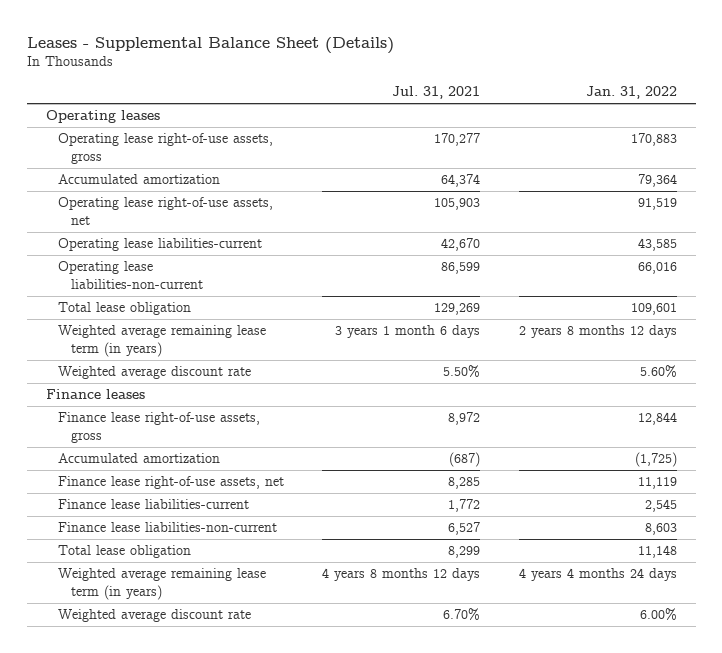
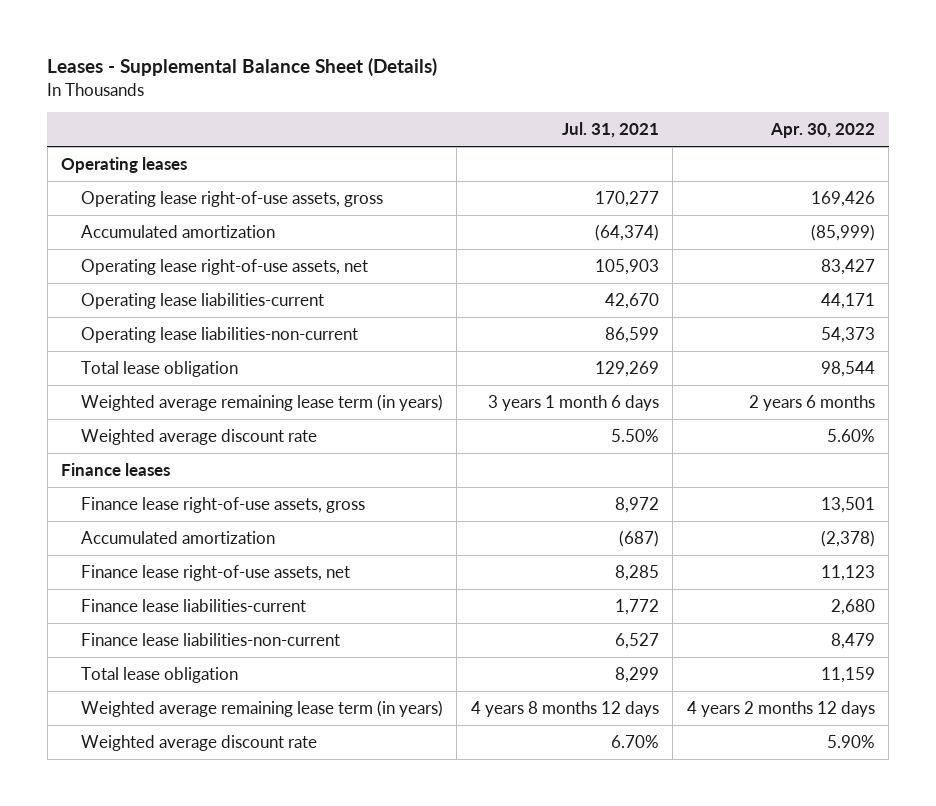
- | Jul. 31, 2021 | Jan. 31, 2022
+ | Jul. 31, 2021 | Apr. 30, 2022
- Accumulated amortization | 64,374 | 79,364
+ Accumulated amortization | (64,374) | (85,999)

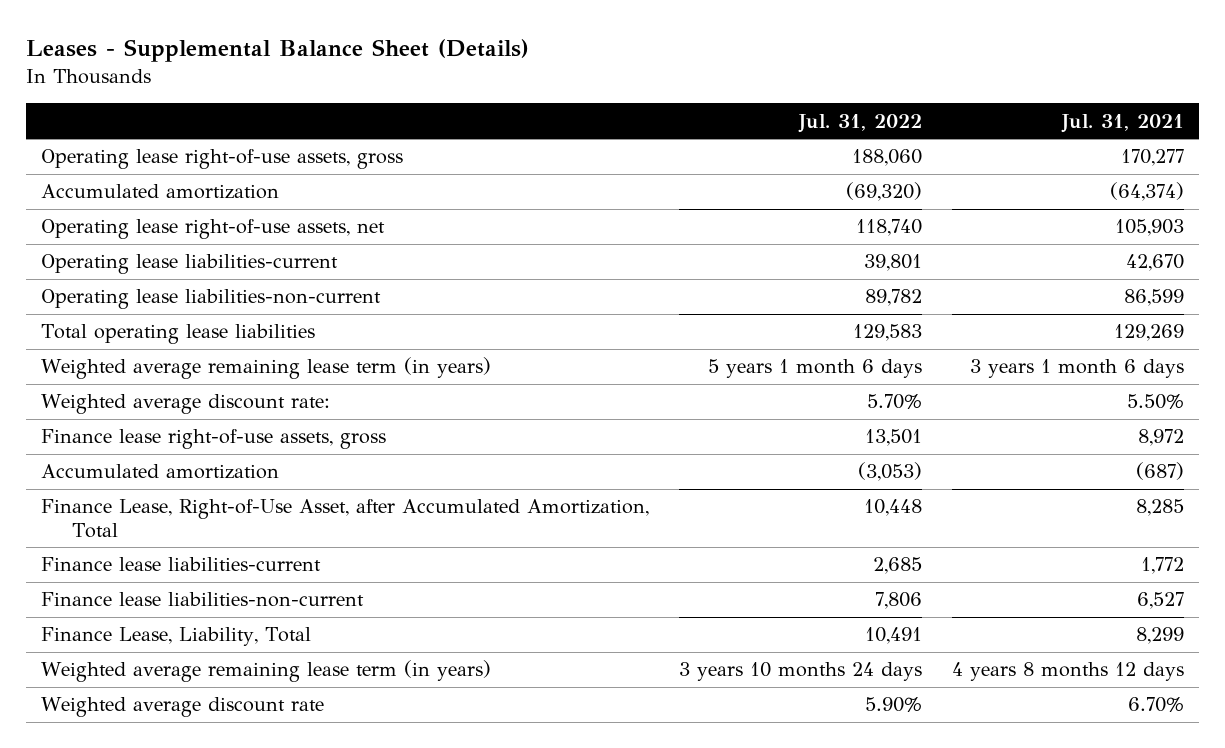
- | Jul. 31, 2021 | Apr. 30, 2022
+ | Jul. 31, 2022 | Jul. 31, 2021
- Operating leases
- Total lease obligation | 129,269 | 98,544
+ Total operating lease liabilities | 129,583 | 129,269
- Weighted average discount rate | 5.50% | 5.60%
- Finance leases
+ Weighted average discount rate: | 5.70% | 5.50%
- Finance lease right-of-use assets, net | 8,285 | 11,123
+ Finance Lease, Right-of-Use Asset, after Accumulated Amortization, Total | 10,448 | 8,285
- Total lease obligation | 8,299 | 11,159
+ Finance Lease, Liability, Total | 10,491 | 8,299

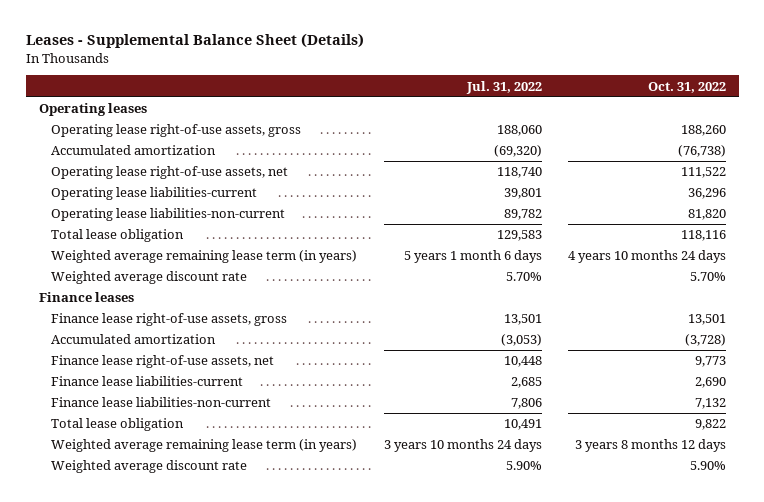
- | Jul. 31, 2022 | Jul. 31, 2021
+ | Jul. 31, 2022 | Oct. 31, 2022
+ Operating leases
- Total operating lease liabilities | 129,583 | 129,269
+ Total lease obligation | 129,583 | 118,116
- Weighted average discount rate: | 5.70% | 5.50%
+ Weighted average discount rate | 5.70% | 5.70%
+ Finance leases
- Finance Lease, Right-of-Use Asset, after Accumulated Amortization, Total | 10,448 | 8,285
+ Finance lease right-of-use assets, net | 10,448 | 9,773
- Finance Lease, Liability, Total | 10,491 | 8,299
+ Total lease obligation | 10,491 | 9,822

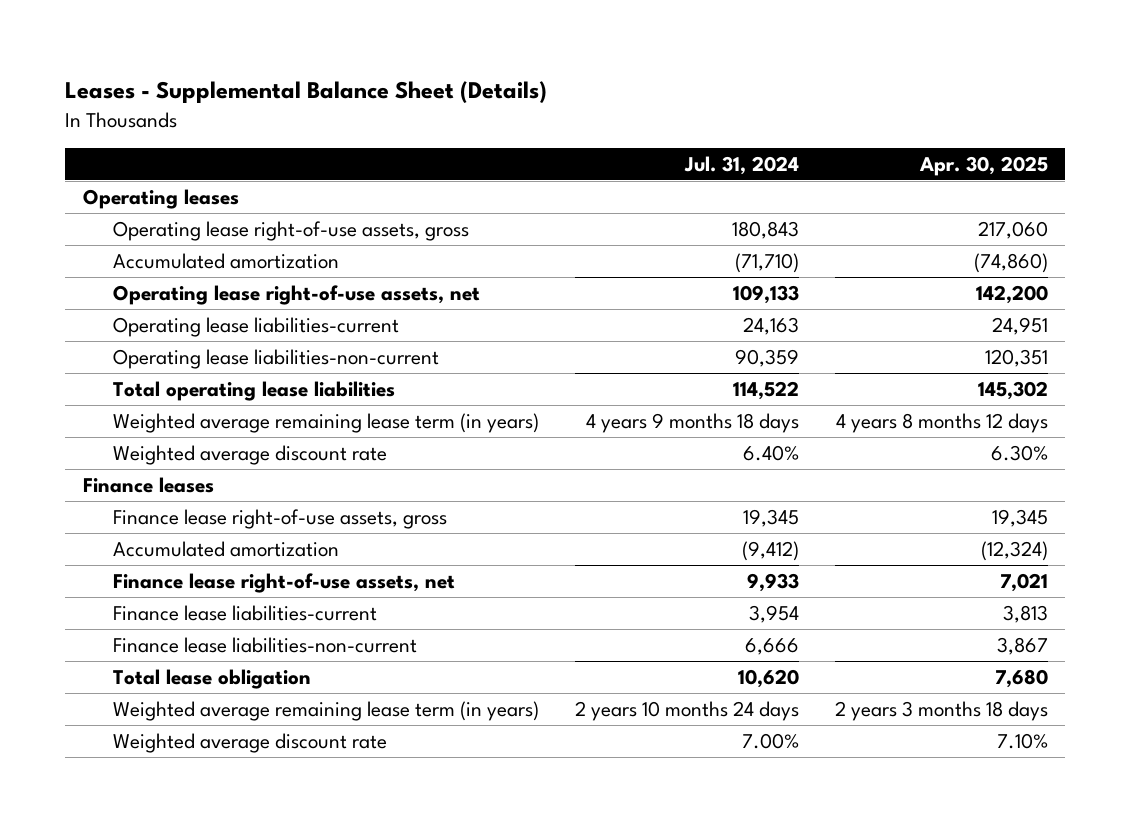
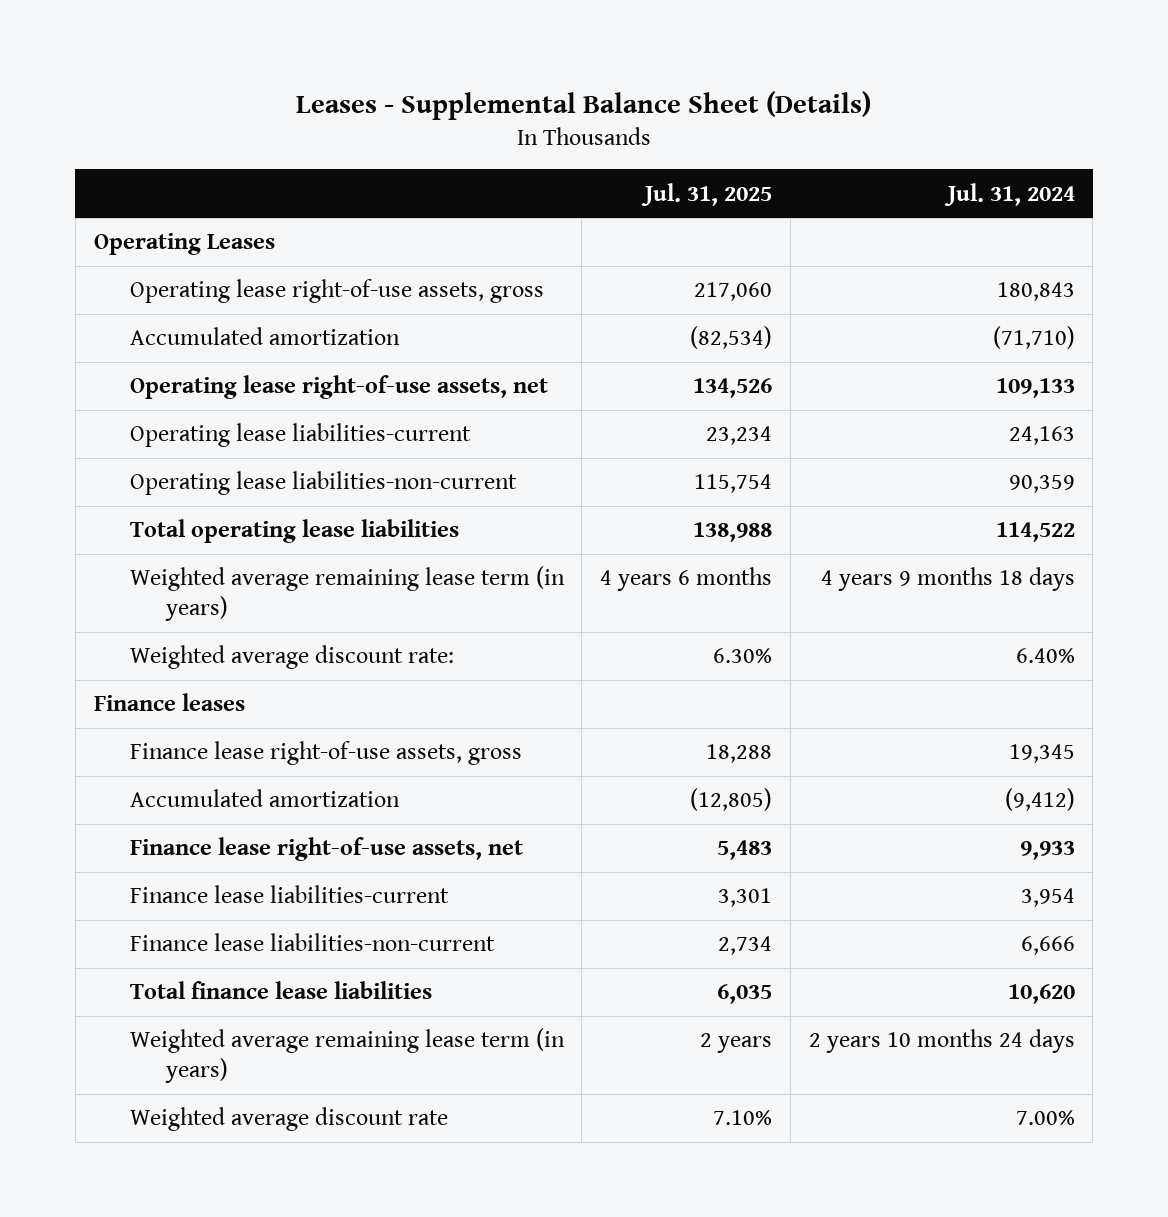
- | Jul. 31, 2024 | Apr. 30, 2025
+ | Jul. 31, 2025 | Jul. 31, 2024
- Operating leases
+ Operating Leases
- Weighted average discount rate | 6.40% | 6.30%
+ Weighted average discount rate: | 6.30% | 6.40%
- Total lease obligation | 10,620 | 7,680
+ Total finance lease liabilities | 6,035 | 10,620

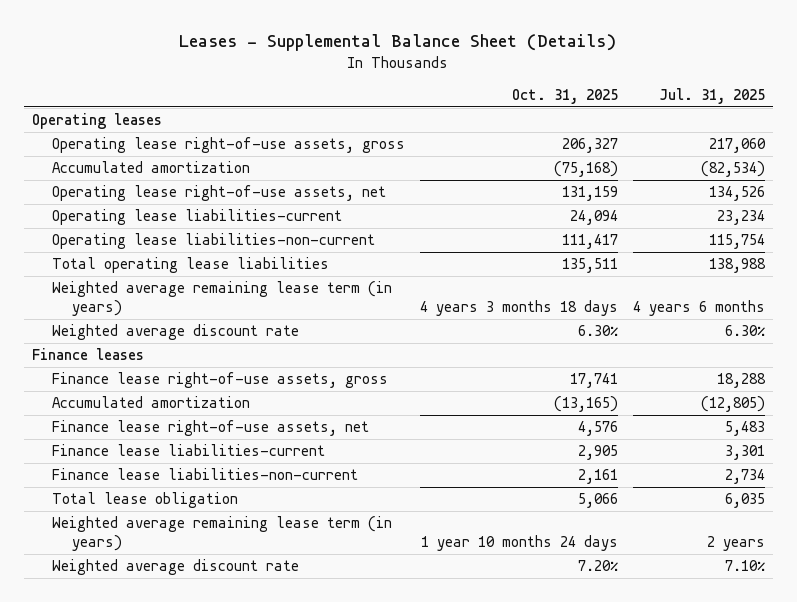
- | Jul. 31, 2025 | Jul. 31, 2024
+ | Oct. 31, 2025 | Jul. 31, 2025
- Operating Leases
+ Operating leases
- Weighted average discount rate: | 6.30% | 6.40%
+ Weighted average discount rate | 6.30% | 6.30%
- Total finance lease liabilities | 6,035 | 10,620
+ Total lease obligation | 5,066 | 6,035

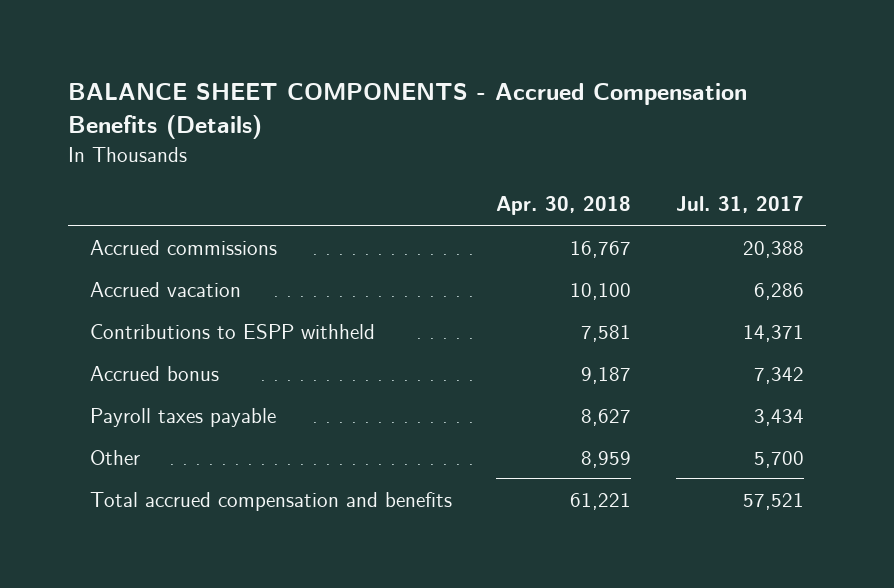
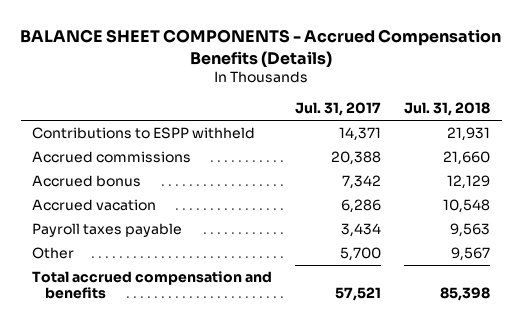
- | Apr. 30, 2018 | Jul. 31, 2017
+ | Jul. 31, 2017 | Jul. 31, 2018
moved down: Accrued commissions | 20,388 | 21,660
moved down: Accrued vacation | 6,286 | 10,548

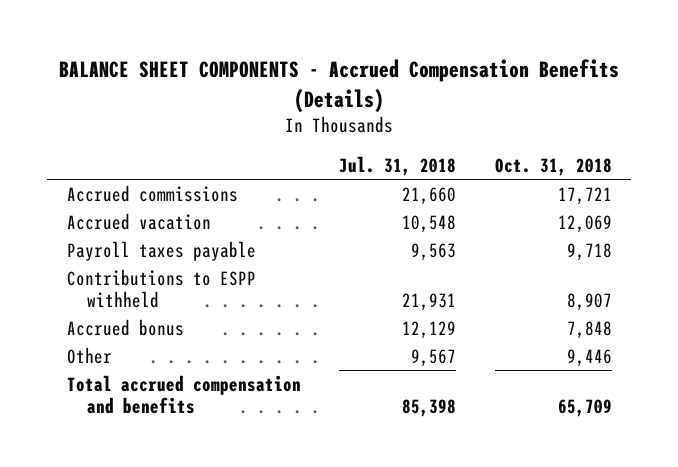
- | Jul. 31, 2017 | Jul. 31, 2018
+ | Jul. 31, 2018 | Oct. 31, 2018
moved down: Contributions to ESPP withheld | 21,931 | 8,907
moved down: Accrued bonus | 12,129 | 7,848

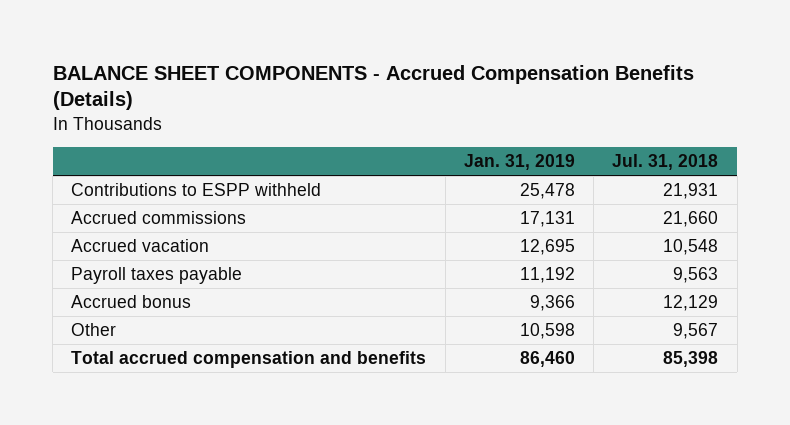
- | Jul. 31, 2018 | Oct. 31, 2018
+ | Jan. 31, 2019 | Jul. 31, 2018
moved up: Contributions to ESPP withheld | 25,478 | 21,931

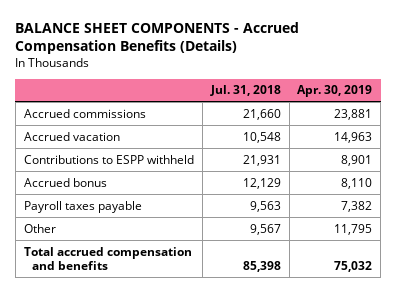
- | Jan. 31, 2019 | Jul. 31, 2018
+ | Jul. 31, 2018 | Apr. 30, 2019
moved down: Contributions to ESPP withheld | 21,931 | 8,901
moved down: Payroll taxes payable | 9,563 | 7,382

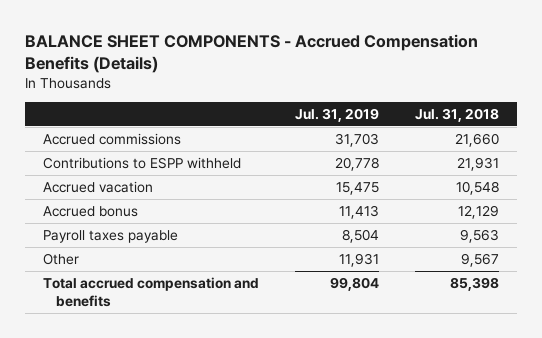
- | Jul. 31, 2018 | Apr. 30, 2019
+ | Jul. 31, 2019 | Jul. 31, 2018
moved down: Accrued vacation | 15,475 | 10,548

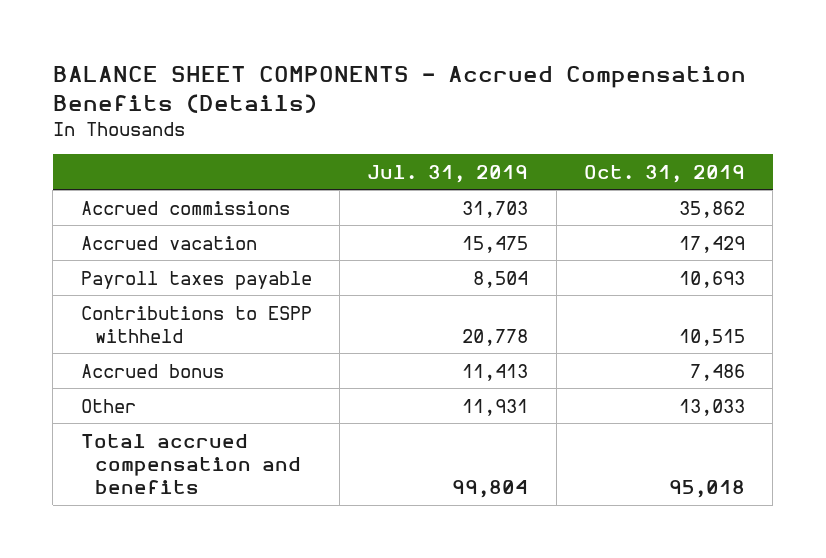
- | Jul. 31, 2019 | Jul. 31, 2018
+ | Jul. 31, 2019 | Oct. 31, 2019
moved down: Contributions to ESPP withheld | 20,778 | 10,515
moved down: Accrued bonus | 11,413 | 7,486

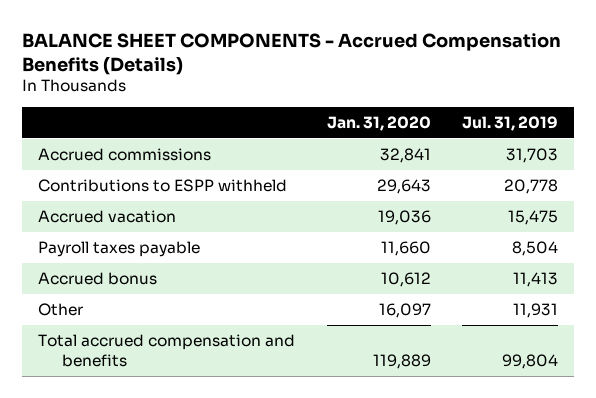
- | Jul. 31, 2019 | Oct. 31, 2019
+ | Jan. 31, 2020 | Jul. 31, 2019
moved up: Contributions to ESPP withheld | 29,643 | 20,778

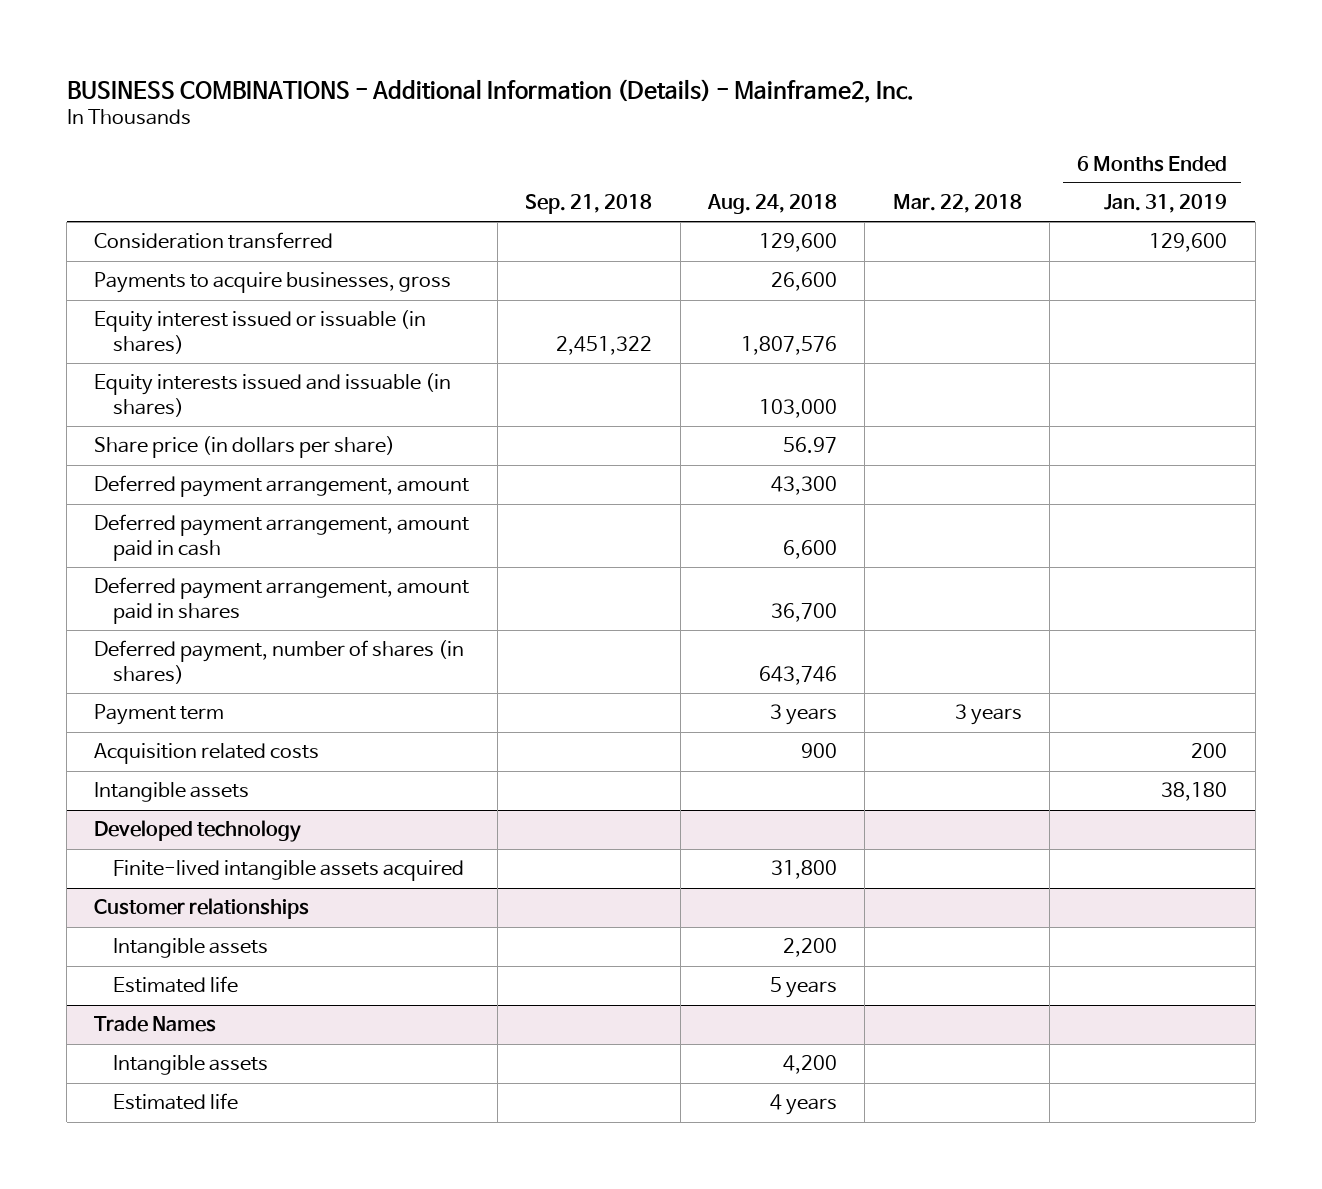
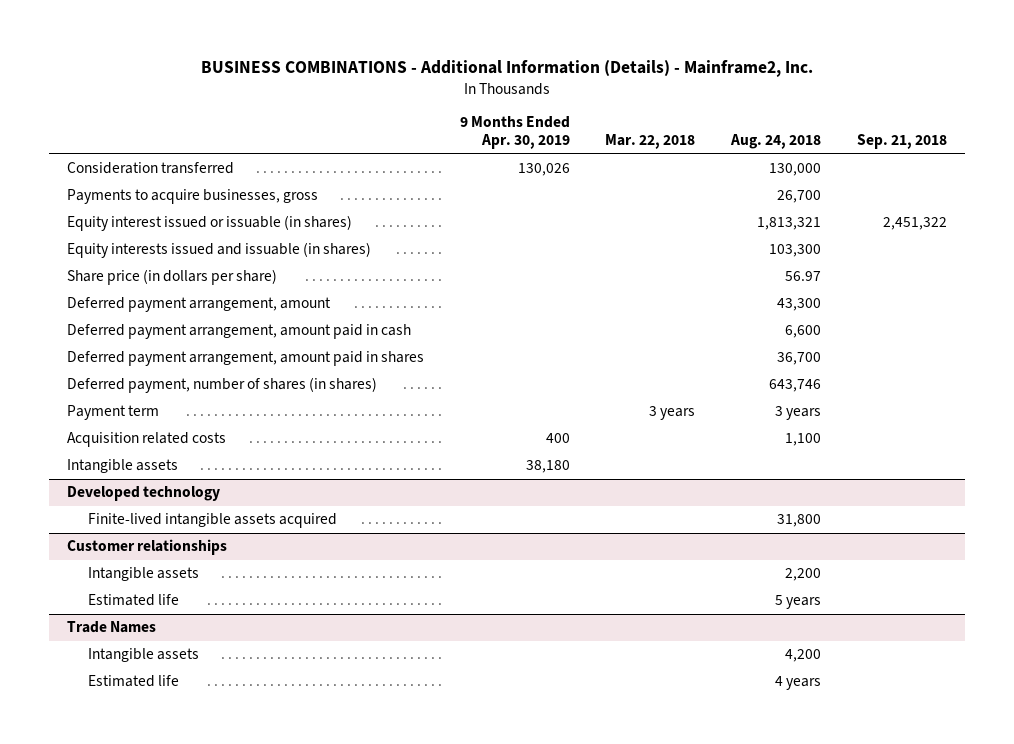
- | Sep. 21, 2018 | Aug. 24, 2018 | Mar. 22, 2018 | 6 Months Ended Jan. 31, 2019
+ | 9 Months Ended Apr. 30, 2019 | Mar. 22, 2018 | Aug. 24, 2018 | Sep. 21, 2018
- Consideration transferred | | 129,600 | | 129,600
- Payments to acquire businesses, gross | | 26,600 | |
- Equity interest issued or issuable (in shares) | 2,451,322 | 1,807,576 | |
- Equity interests issued and issuable (in shares) | | 103,000 | |
+ Consideration transferred | 130,026 | | 130,000 |
+ Payments to acquire businesses, gross | | | 26,700 |
+ Equity interest issued or issuable (in shares) | | | 1,813,321 | 2,451,322
+ Equity interests issued and issuable (in shares) | | | 103,300 |
- Acquisition related costs | | 900 | | 200
+ Acquisition related costs | 400 | | 1,100 |

